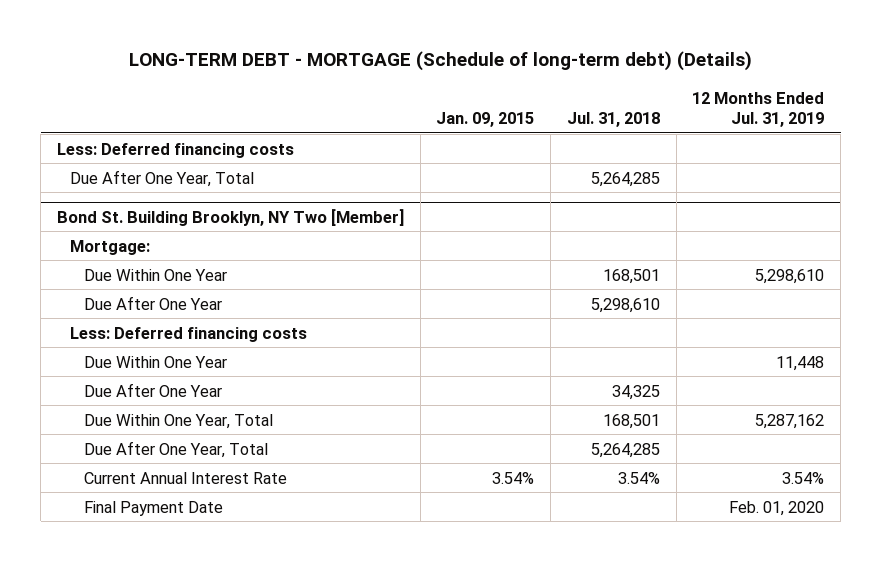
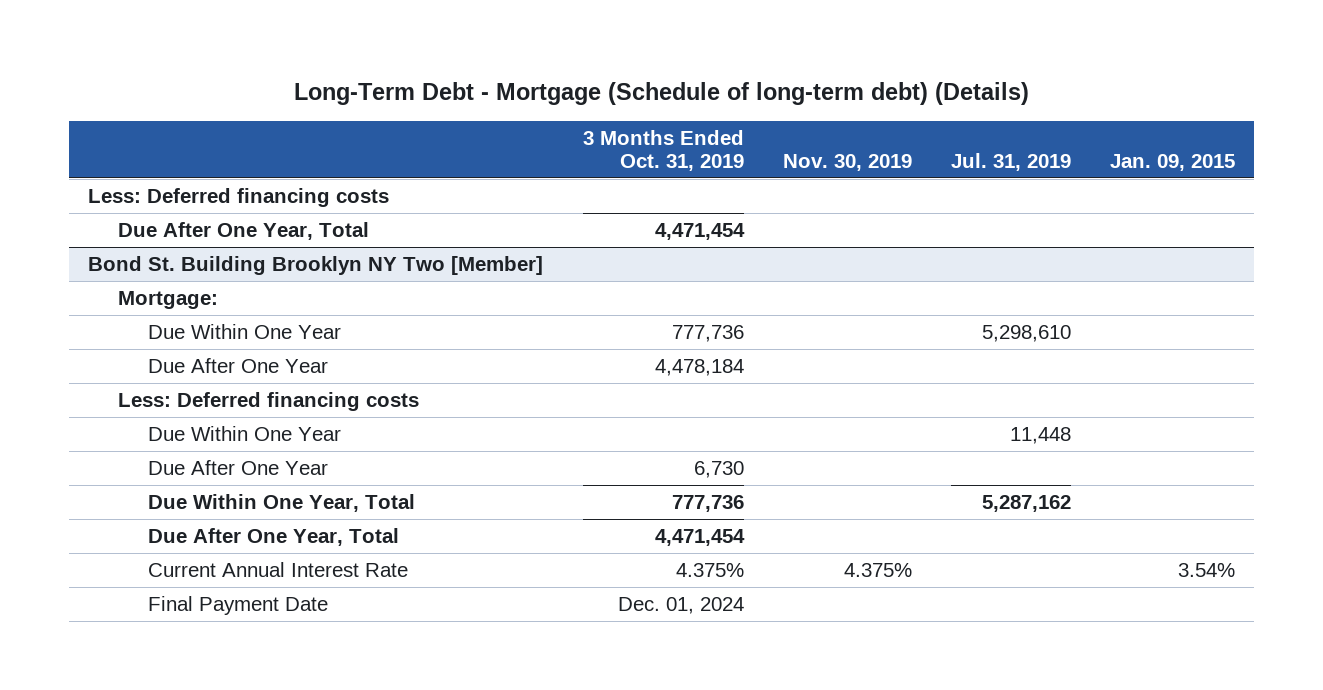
- LONG-TERM DEBT - MORTGAGE (Schedule of long-term debt) (Details)
+ Long-Term Debt - Mortgage (Schedule of long-term debt) (Details)
- | Jan. 09, 2015 | Jul. 31, 2018 | 12 Months Ended Jul. 31, 2019
+ | 3 Months Ended Oct. 31, 2019 | Nov. 30, 2019 | Jul. 31, 2019 | Jan. 09, 2015
- Bond St. Building Brooklyn, NY Two [Member]
+ Bond St. Building Brooklyn NY Two [Member]

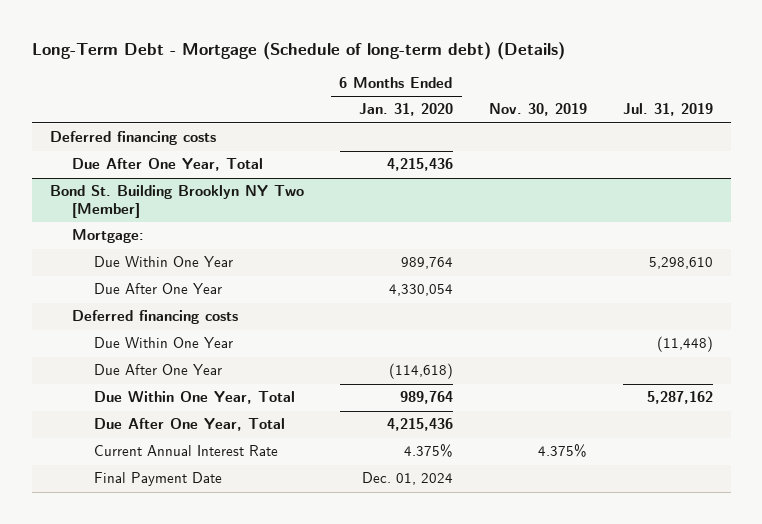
- | 3 Months Ended Oct. 31, 2019 | Nov. 30, 2019 | Jul. 31, 2019 | Jan. 09, 2015
+ | 6 Months Ended Jan. 31, 2020 | Nov. 30, 2019 | Jul. 31, 2019
- Less: Deferred financing costs
+ Deferred financing costs
@ Bond St. Building Brooklyn NY Two [Member]
- Less: Deferred financing costs
- Due Within One Year | | | 11,448 |
+ Deferred financing costs
+ Due Within One Year | | | (11,448)

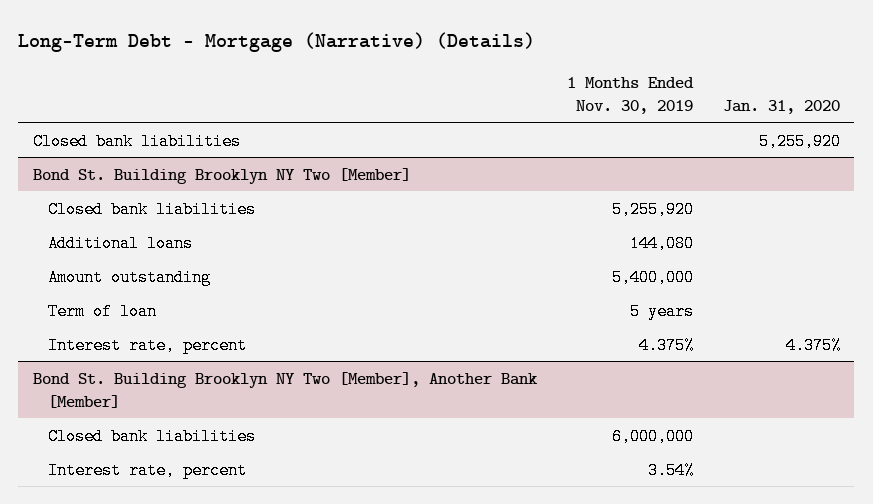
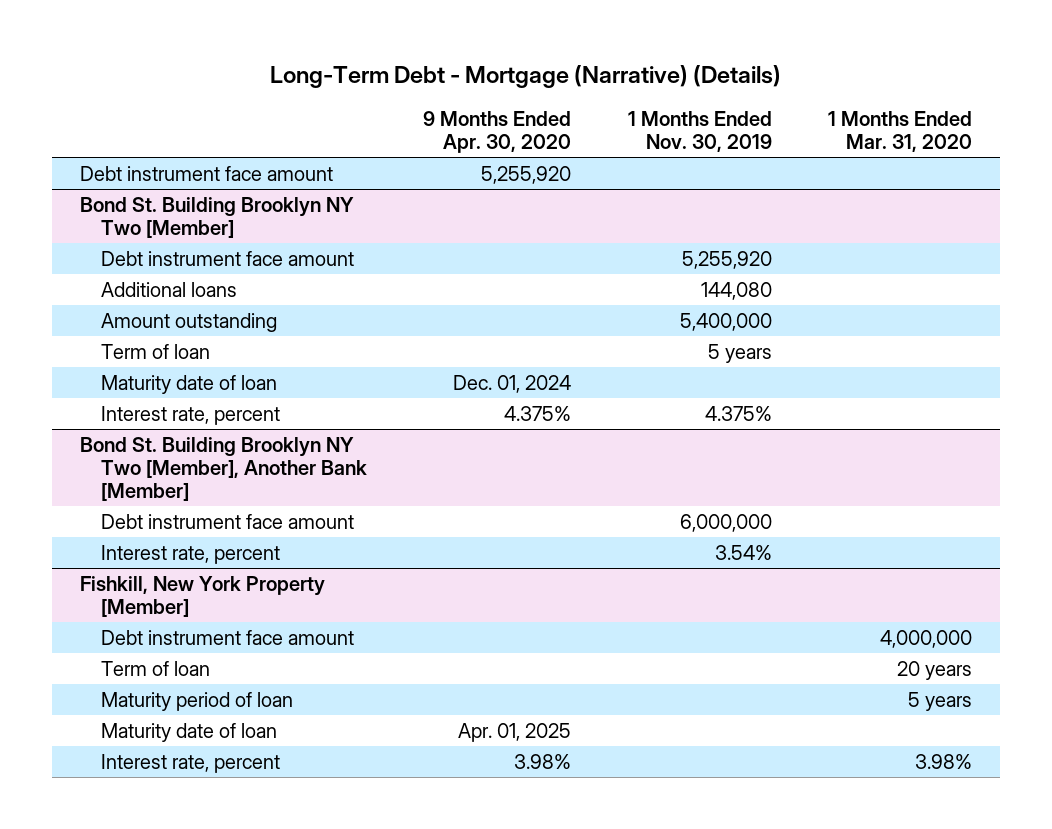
- | 1 Months Ended Nov. 30, 2019 | Jan. 31, 2020
+ | 9 Months Ended Apr. 30, 2020 | 1 Months Ended Nov. 30, 2019 | 1 Months Ended Mar. 31, 2020
- Closed bank liabilities | | 5,255,920
+ Debt instrument face amount | 5,255,920 | |
@ Bond St. Building Brooklyn NY Two [Member]
- Closed bank liabilities | 5,255,920 |
+ Debt instrument face amount | | 5,255,920 |
+ Maturity date of loan | Dec. 01, 2024 | |
@ Bond St. Building Brooklyn NY Two [Member], Another Bank [Member]
- Closed bank liabilities | 6,000,000 |
+ Debt instrument face amount | | 6,000,000 |
+ Fishkill, New York Property [Member]
+ Debt instrument face amount | | | 4,000,000
+ Term of loan | | | 20 years
+ Maturity period of loan | | | 5 years
+ Maturity date of loan | Apr. 01, 2025 | |
+ Interest rate, percent | 3.98% | | 3.98%

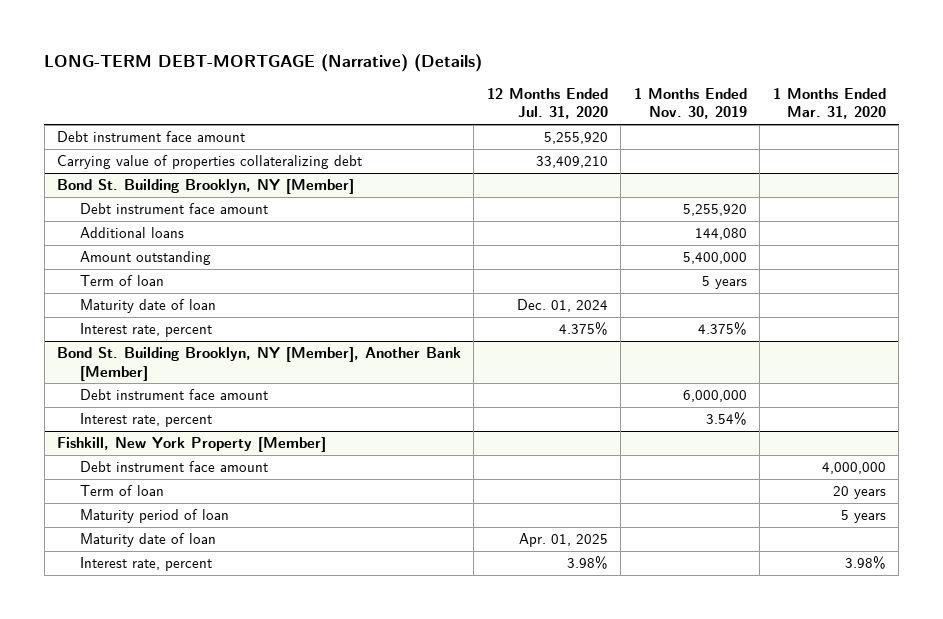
- Long-Term Debt - Mortgage (Narrative) (Details)
+ LONG-TERM DEBT-MORTGAGE (Narrative) (Details)
- | 9 Months Ended Apr. 30, 2020 | 1 Months Ended Nov. 30, 2019 | 1 Months Ended Mar. 31, 2020
+ | 12 Months Ended Jul. 31, 2020 | 1 Months Ended Nov. 30, 2019 | 1 Months Ended Mar. 31, 2020
- Bond St. Building Brooklyn NY Two [Member]
+ Carrying value of properties collateralizing debt | 33,409,210 | |
+ Bond St. Building Brooklyn, NY [Member]
- Bond St. Building Brooklyn NY Two [Member], Another Bank [Member]
+ Bond St. Building Brooklyn, NY [Member], Another Bank [Member]

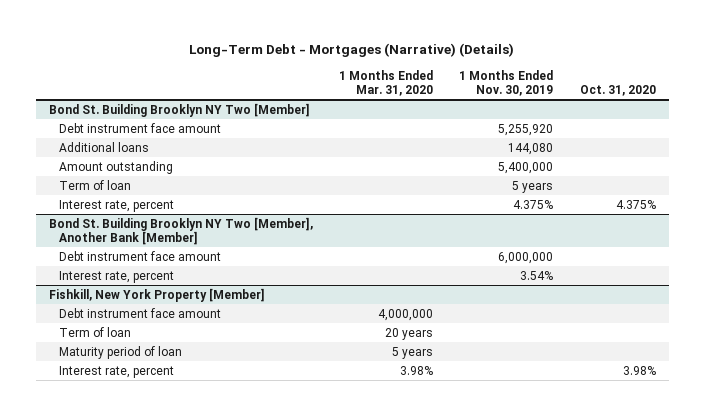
- LONG-TERM DEBT-MORTGAGE (Narrative) (Details)
+ Long-Term Debt - Mortgages (Narrative) (Details)
- | 12 Months Ended Jul. 31, 2020 | 1 Months Ended Nov. 30, 2019 | 1 Months Ended Mar. 31, 2020
+ | 1 Months Ended Mar. 31, 2020 | 1 Months Ended Nov. 30, 2019 | Oct. 31, 2020
- Debt instrument face amount | 5,255,920 | |
- Carrying value of properties collateralizing debt | 33,409,210 | |
- Bond St. Building Brooklyn, NY [Member]
+ Bond St. Building Brooklyn NY Two [Member]
- Maturity date of loan | Dec. 01, 2024 | |
- Bond St. Building Brooklyn, NY [Member], Another Bank [Member]
+ Bond St. Building Brooklyn NY Two [Member], Another Bank [Member]
@ Fishkill, New York Property [Member]
- Maturity date of loan | Apr. 01, 2025 | |

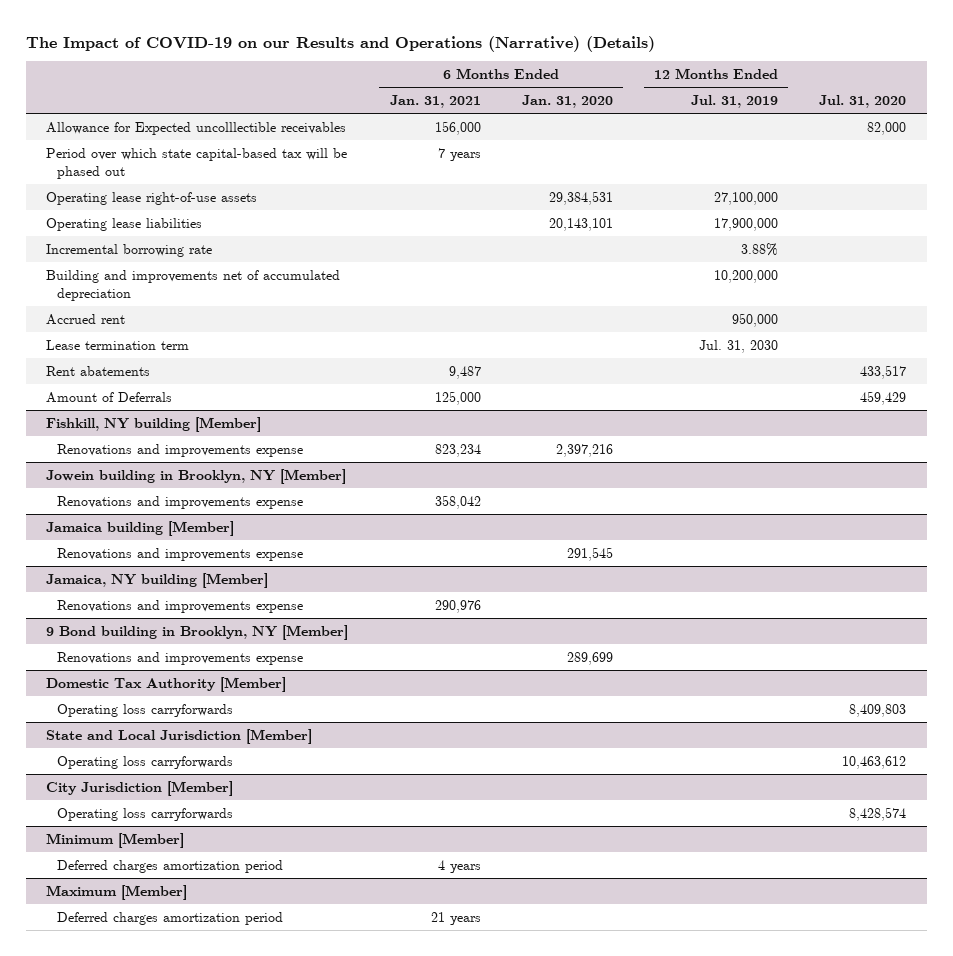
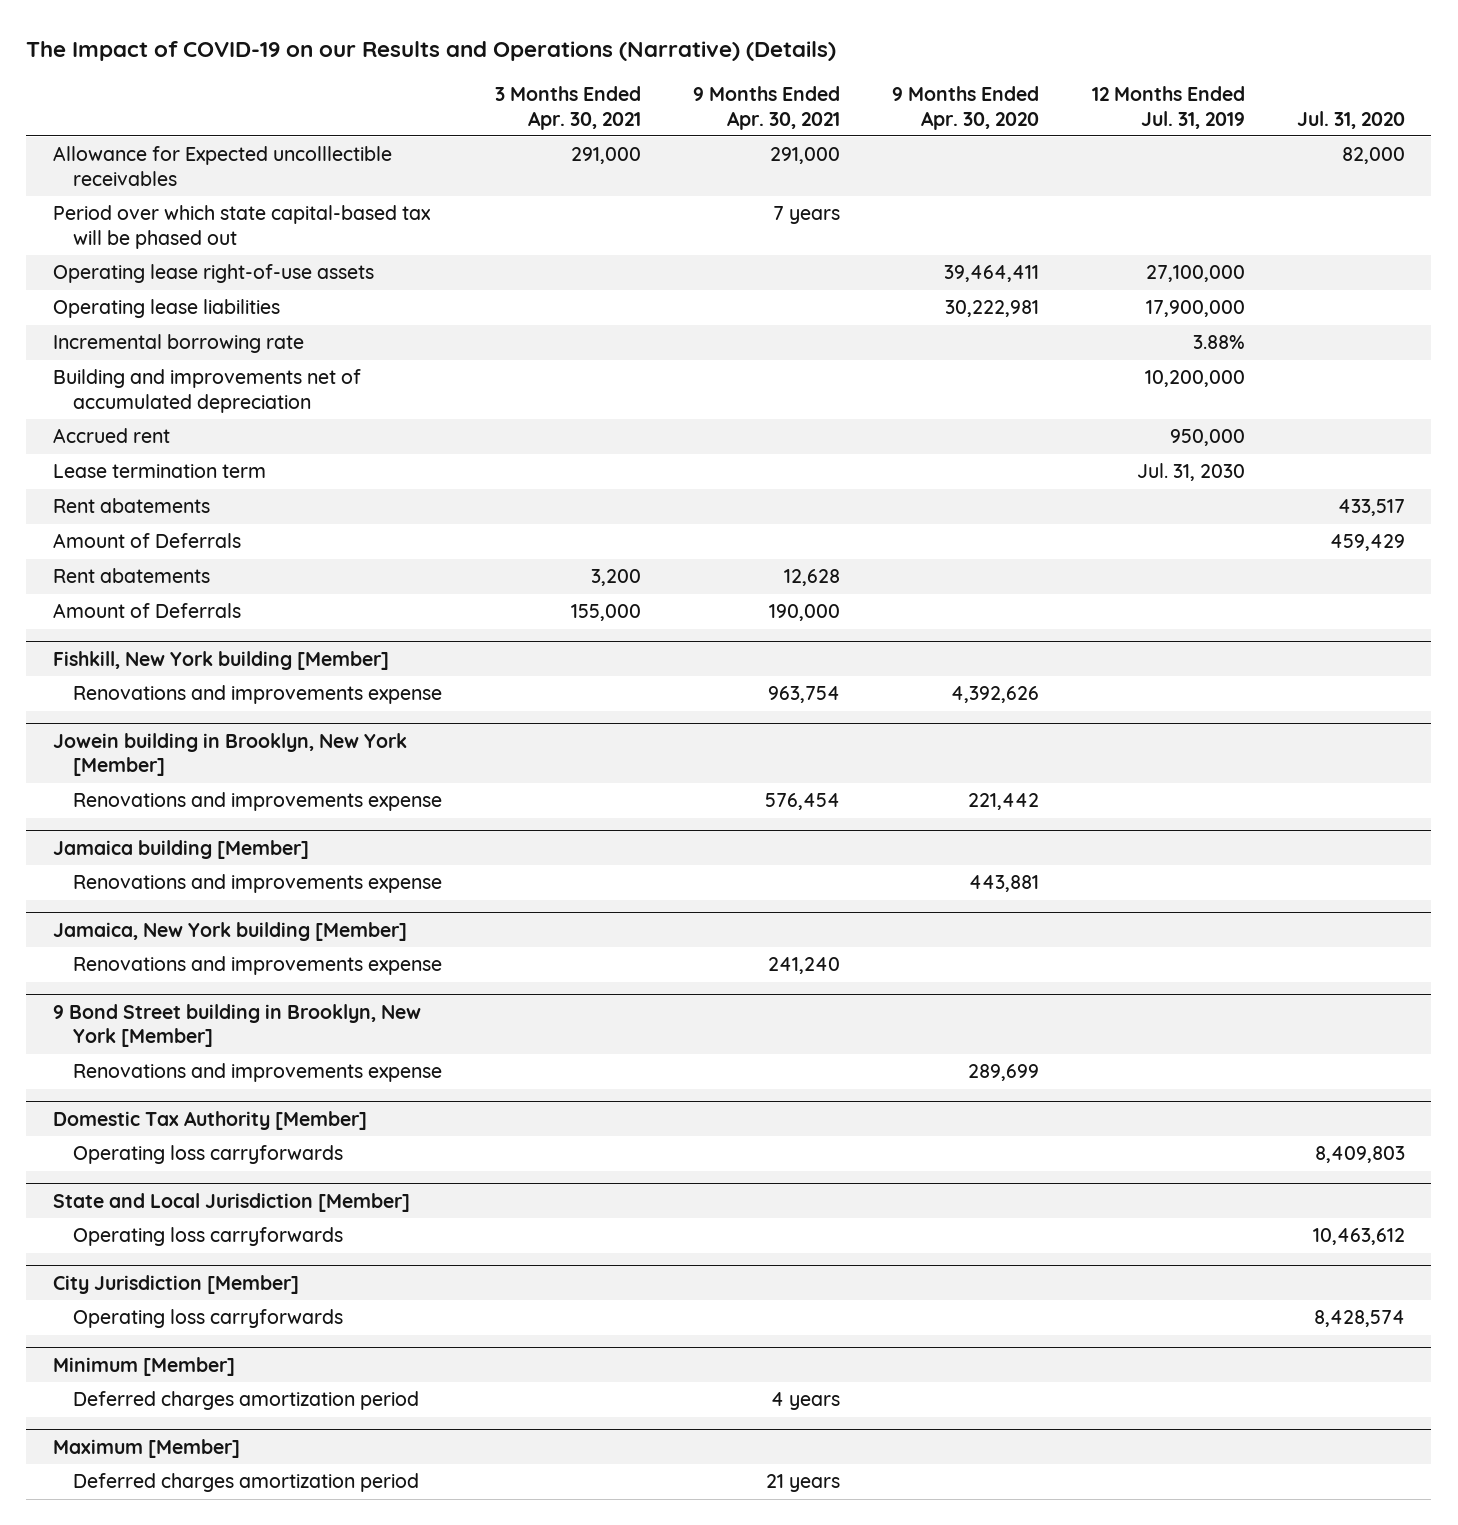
- | 6 Months Ended Jan. 31, 2021 | 6 Months Ended Jan. 31, 2020 | 12 Months Ended Jul. 31, 2019 | Jul. 31, 2020
+ | 3 Months Ended Apr. 30, 2021 | 9 Months Ended Apr. 30, 2021 | 9 Months Ended Apr. 30, 2020 | 12 Months Ended Jul. 31, 2019 | Jul. 31, 2020
- Fishkill, NY building [Member]
+ Rent abatements | 3,200 | 12,628 | | |
+ Amount of Deferrals | 155,000 | 190,000 | | |
+ Fishkill, New York building [Member]
- Jowein building in Brooklyn, NY [Member]
+ Jowein building in Brooklyn, New York [Member]
- Jamaica, NY building [Member]
+ Jamaica, New York building [Member]
- 9 Bond building in Brooklyn, NY [Member]
+ 9 Bond Street building in Brooklyn, New York [Member]

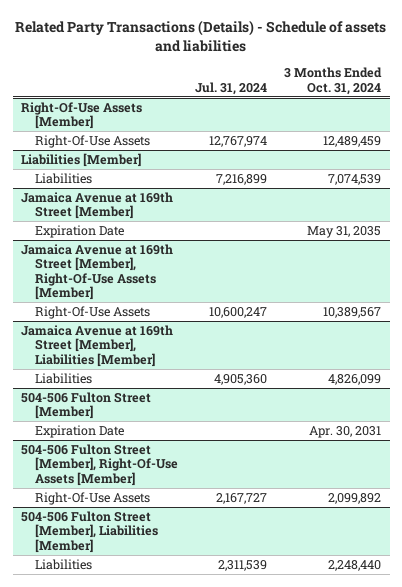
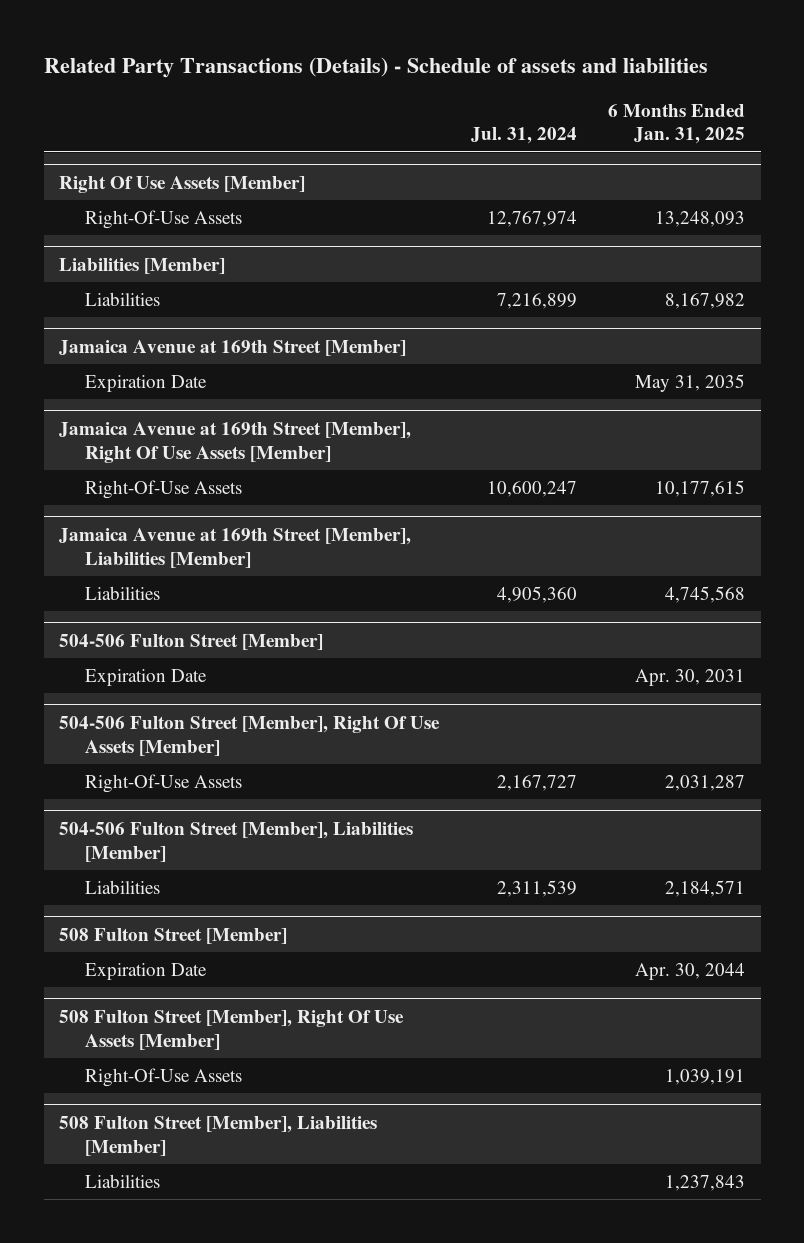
- | Jul. 31, 2024 | 3 Months Ended Oct. 31, 2024
+ | Jul. 31, 2024 | 6 Months Ended Jan. 31, 2025
- Right-Of-Use Assets [Member]
+ Right Of Use Assets [Member]
- Jamaica Avenue at 169th Street [Member], Right-Of-Use Assets [Member]
+ Jamaica Avenue at 169th Street [Member], Right Of Use Assets [Member]
- 504-506 Fulton Street [Member], Right-Of-Use Assets [Member]
+ 504-506 Fulton Street [Member], Right Of Use Assets [Member]
+ 508 Fulton Street [Member]
+ Expiration Date | | Apr. 30, 2044
+ 508 Fulton Street [Member], Right Of Use Assets [Member]
+ Right-Of-Use Assets | | 1,039,191
+ 508 Fulton Street [Member], Liabilities [Member]
+ Liabilities | | 1,237,843

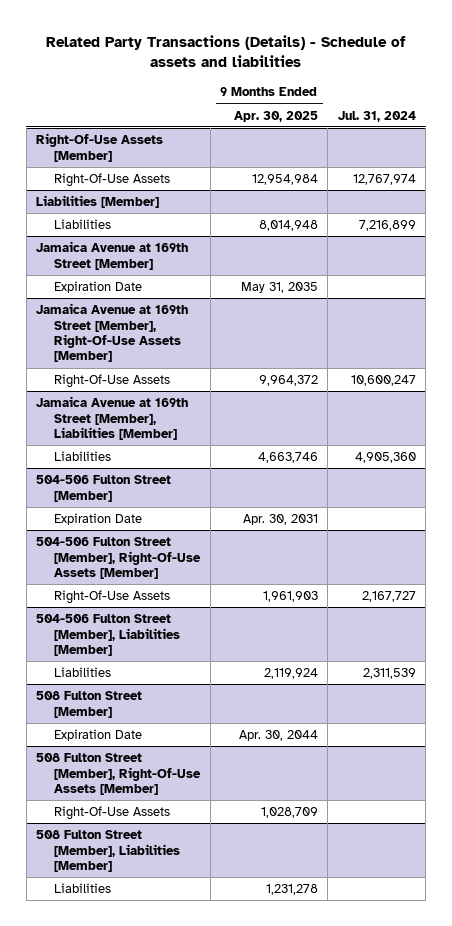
- | Jul. 31, 2024 | 6 Months Ended Jan. 31, 2025
+ | 9 Months Ended Apr. 30, 2025 | Jul. 31, 2024
- Right Of Use Assets [Member]
+ Right-Of-Use Assets [Member]
- Jamaica Avenue at 169th Street [Member], Right Of Use Assets [Member]
+ Jamaica Avenue at 169th Street [Member], Right-Of-Use Assets [Member]
- 504-506 Fulton Street [Member], Right Of Use Assets [Member]
+ 504-506 Fulton Street [Member], Right-Of-Use Assets [Member]
- 508 Fulton Street [Member], Right Of Use Assets [Member]
+ 508 Fulton Street [Member], Right-Of-Use Assets [Member]

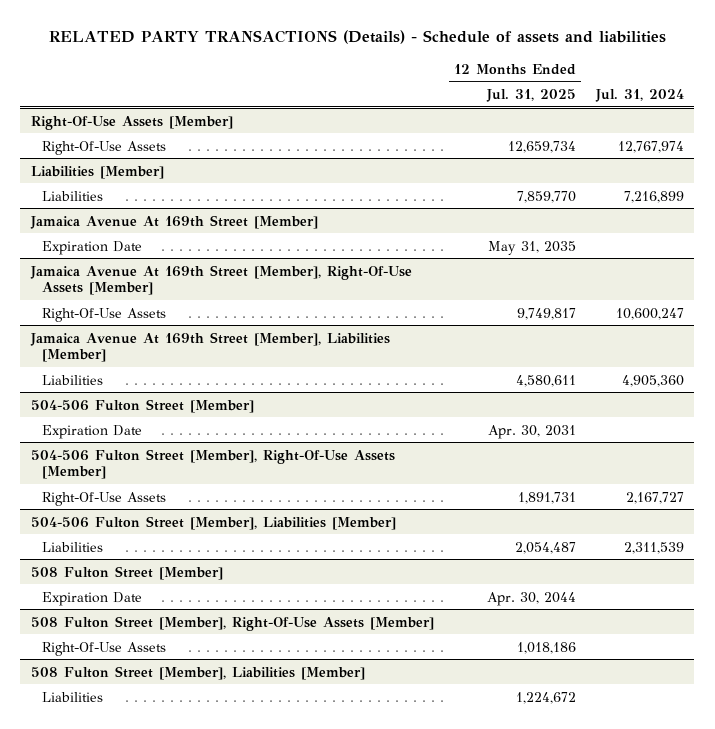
- Related Party Transactions (Details) - Schedule of assets and liabilities
+ RELATED PARTY TRANSACTIONS (Details) - Schedule of assets and liabilities
- | 9 Months Ended Apr. 30, 2025 | Jul. 31, 2024
+ | 12 Months Ended Jul. 31, 2025 | Jul. 31, 2024
- Jamaica Avenue at 169th Street [Member]
+ Jamaica Avenue At 169th Street [Member]
- Jamaica Avenue at 169th Street [Member], Right-Of-Use Assets [Member]
+ Jamaica Avenue At 169th Street [Member], Right-Of-Use Assets [Member]
- Jamaica Avenue at 169th Street [Member], Liabilities [Member]
+ Jamaica Avenue At 169th Street [Member], Liabilities [Member]

